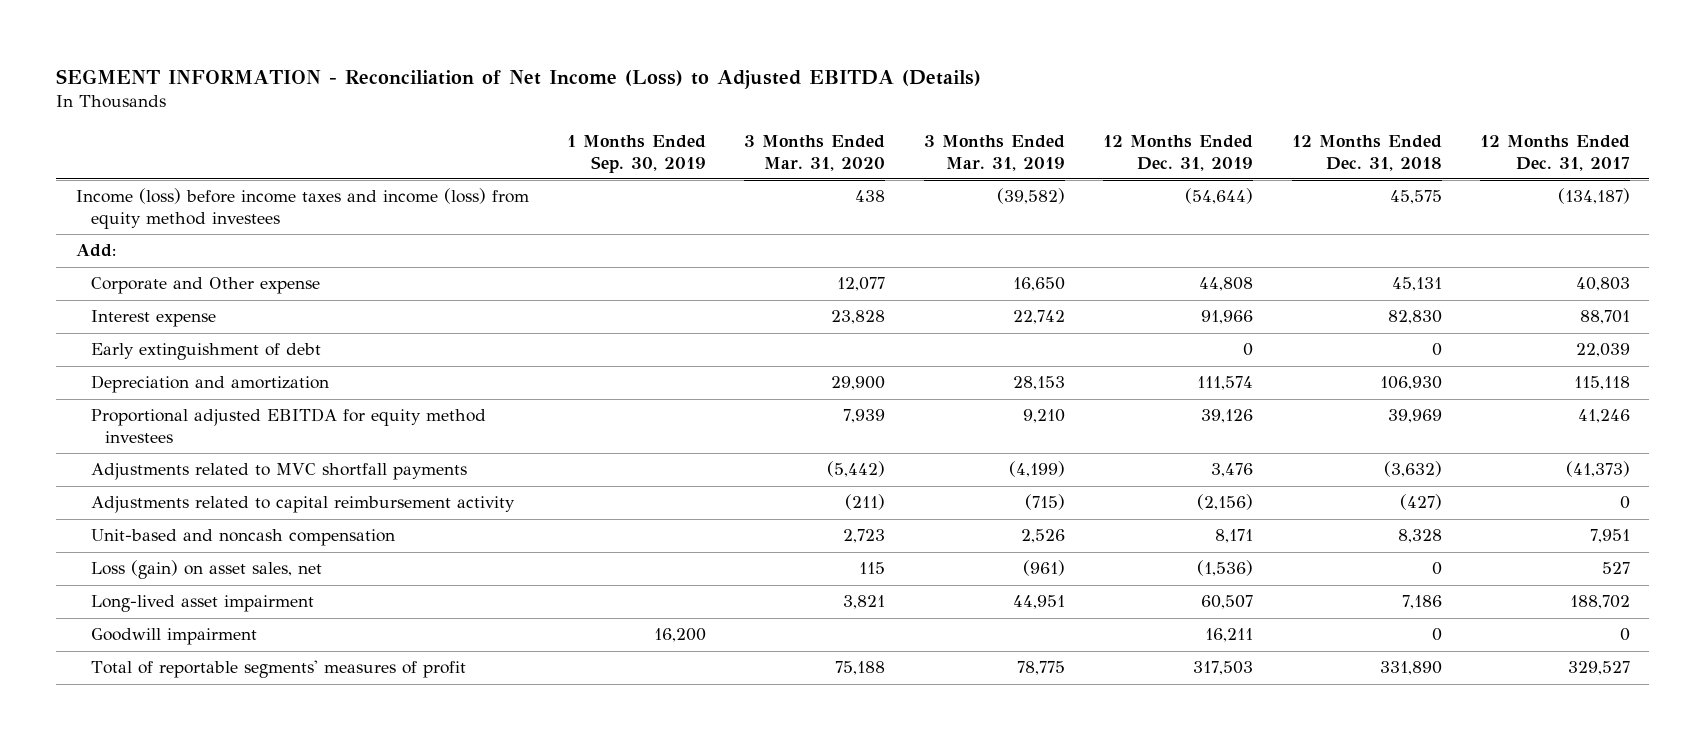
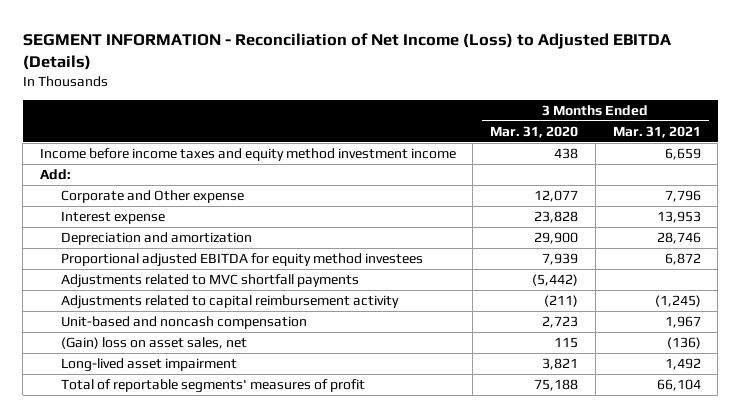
- | 1 Months Ended Sep. 30, 2019 | 3 Months Ended Mar. 31, 2020 | 3 Months Ended Mar. 31, 2019 | 12 Months Ended Dec. 31, 2019 | 12 Months Ended Dec. 31, 2018 | 12 Months Ended Dec. 31, 2017
+ | 3 Months Ended Mar. 31, 2020 | 3 Months Ended Mar. 31, 2021
- Income (loss) before income taxes and income (loss) from equity method investees | | 438 | (39,582) | (54,644) | 45,575 | (134,187)
+ Income before income taxes and equity method investment income | 438 | 6,659
- Early extinguishment of debt | | | | 0 | 0 | 22,039
- Loss (gain) on asset sales, net | | 115 | (961) | (1,536) | 0 | 527
+ (Gain) loss on asset sales, net | 115 | (136)
- Goodwill impairment | 16,200 | | | 16,211 | 0 | 0

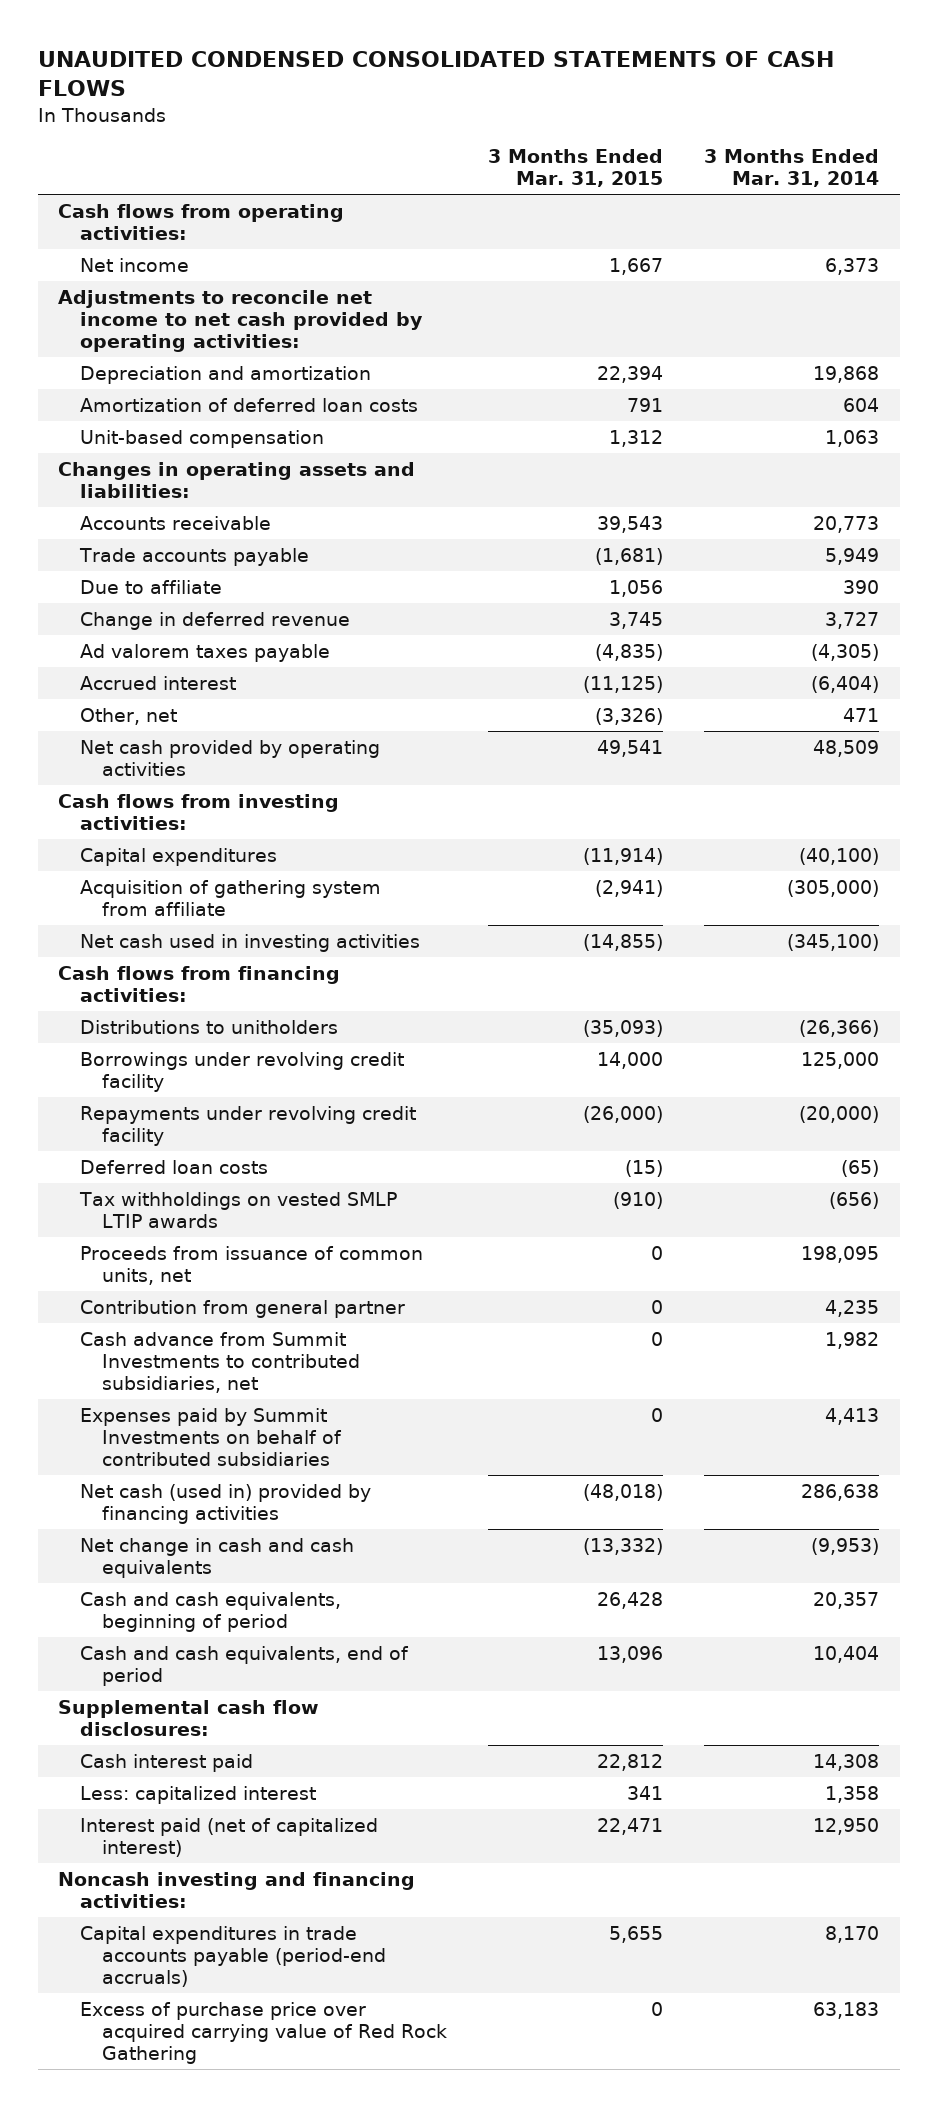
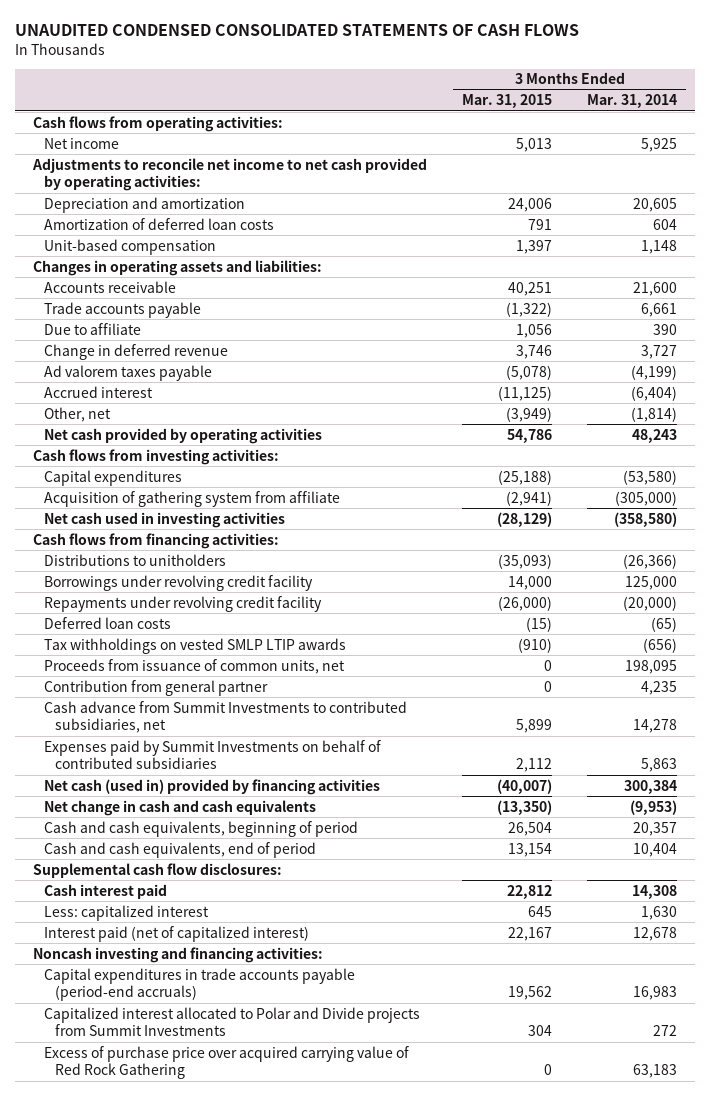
- Net income | 1,667 | 6,373
+ Net income | 5,013 | 5,925
- Depreciation and amortization | 22,394 | 19,868
+ Depreciation and amortization | 24,006 | 20,605
- Unit-based compensation | 1,312 | 1,063
+ Unit-based compensation | 1,397 | 1,148
- Accounts receivable | 39,543 | 20,773
- Trade accounts payable | (1,681) | 5,949
+ Accounts receivable | 40,251 | 21,600
+ Trade accounts payable | (1,322) | 6,661
- Change in deferred revenue | 3,745 | 3,727
- Ad valorem taxes payable | (4,835) | (4,305)
+ Change in deferred revenue | 3,746 | 3,727
+ Ad valorem taxes payable | (5,078) | (4,199)
- Other, net | (3,326) | 471
- Net cash provided by operating activities | 49,541 | 48,509
+ Other, net | (3,949) | (1,814)
+ Net cash provided by operating activities | 54,786 | 48,243
- Capital expenditures | (11,914) | (40,100)
+ Capital expenditures | (25,188) | (53,580)
- Net cash used in investing activities | (14,855) | (345,100)
+ Net cash used in investing activities | (28,129) | (358,580)
- Cash advance from Summit Investments to contributed subsidiaries, net | 0 | 1,982
- Expenses paid by Summit Investments on behalf of contributed subsidiaries | 0 | 4,413
- Net cash (used in) provided by financing activities | (48,018) | 286,638
- Net change in cash and cash equivalents | (13,332) | (9,953)
- Cash and cash equivalents, beginning of period | 26,428 | 20,357
- Cash and cash equivalents, end of period | 13,096 | 10,404
+ Cash advance from Summit Investments to contributed subsidiaries, net | 5,899 | 14,278
+ Expenses paid by Summit Investments on behalf of contributed subsidiaries | 2,112 | 5,863
+ Net cash (used in) provided by financing activities | (40,007) | 300,384
+ Net change in cash and cash equivalents | (13,350) | (9,953)
+ Cash and cash equivalents, beginning of period | 26,504 | 20,357
+ Cash and cash equivalents, end of period | 13,154 | 10,404
- Less: capitalized interest | 341 | 1,358
- Interest paid (net of capitalized interest) | 22,471 | 12,950
+ Less: capitalized interest | 645 | 1,630
+ Interest paid (net of capitalized interest) | 22,167 | 12,678
- Capital expenditures in trade accounts payable (period-end accruals) | 5,655 | 8,170
+ Capital expenditures in trade accounts payable (period-end accruals) | 19,562 | 16,983
+ Capitalized interest allocated to Polar and Divide projects from Summit Investments | 304 | 272

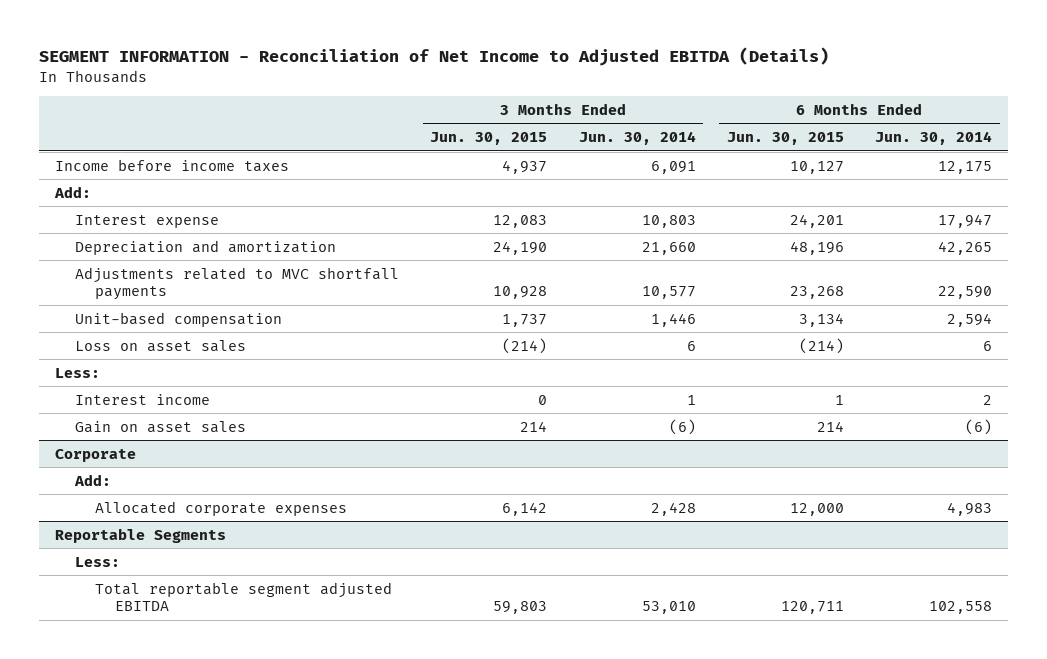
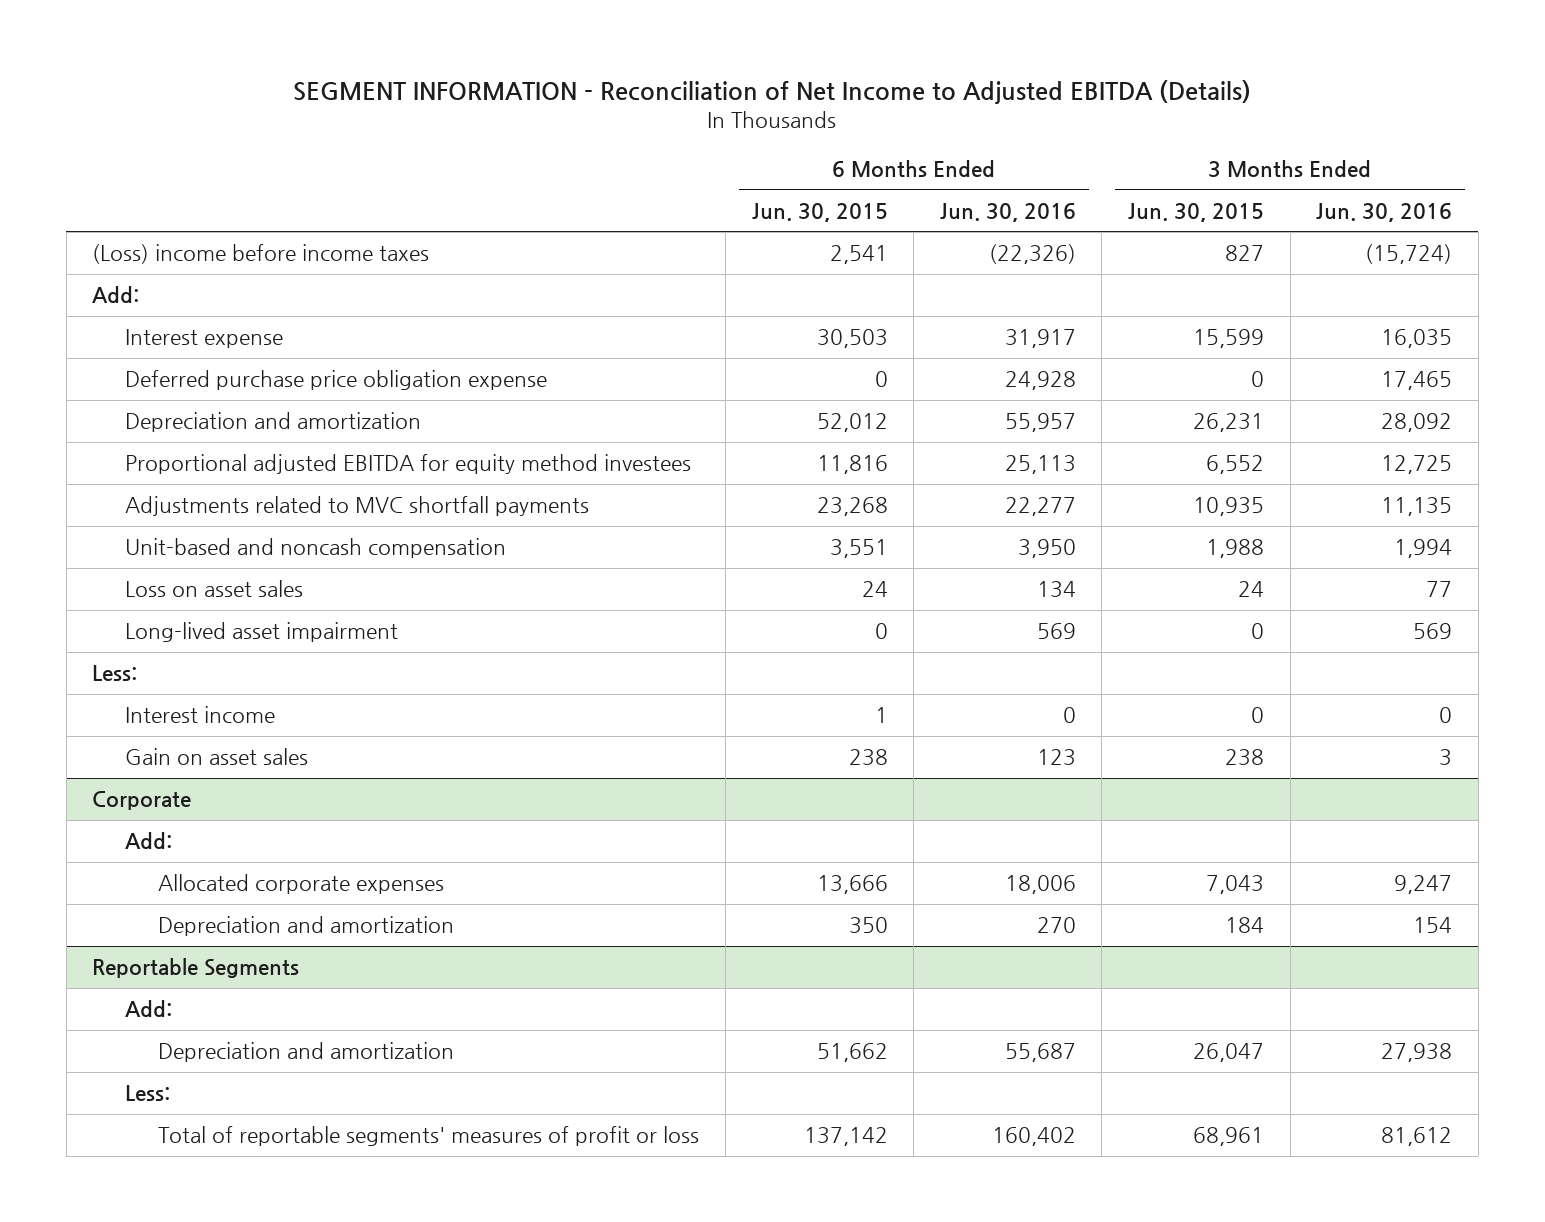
- | 3 Months Ended Jun. 30, 2015 | 3 Months Ended Jun. 30, 2014 | 6 Months Ended Jun. 30, 2015 | 6 Months Ended Jun. 30, 2014
+ | 6 Months Ended Jun. 30, 2015 | 6 Months Ended Jun. 30, 2016 | 3 Months Ended Jun. 30, 2015 | 3 Months Ended Jun. 30, 2016
- Income before income taxes | 4,937 | 6,091 | 10,127 | 12,175
+ (Loss) income before income taxes | 2,541 | (22,326) | 827 | (15,724)
- Interest expense | 12,083 | 10,803 | 24,201 | 17,947
- Depreciation and amortization | 24,190 | 21,660 | 48,196 | 42,265
- Adjustments related to MVC shortfall payments | 10,928 | 10,577 | 23,268 | 22,590
- Unit-based compensation | 1,737 | 1,446 | 3,134 | 2,594
- Loss on asset sales | (214) | 6 | (214) | 6
+ Interest expense | 30,503 | 31,917 | 15,599 | 16,035
+ Deferred purchase price obligation expense | 0 | 24,928 | 0 | 17,465
+ Depreciation and amortization | 52,012 | 55,957 | 26,231 | 28,092
+ Proportional adjusted EBITDA for equity method investees | 11,816 | 25,113 | 6,552 | 12,725
+ Adjustments related to MVC shortfall payments | 23,268 | 22,277 | 10,935 | 11,135
+ Unit-based and noncash compensation | 3,551 | 3,950 | 1,988 | 1,994
+ Loss on asset sales | 24 | 134 | 24 | 77
+ Long-lived asset impairment | 0 | 569 | 0 | 569
- Gain on asset sales | 214 | (6) | 214 | (6)
+ Gain on asset sales | 238 | 123 | 238 | 3
@ Corporate
- Allocated corporate expenses | 6,142 | 2,428 | 12,000 | 4,983
+ Allocated corporate expenses | 13,666 | 18,006 | 7,043 | 9,247
+ Depreciation and amortization | 350 | 270 | 184 | 154
@ Reportable Segments
+ Add:
+ Depreciation and amortization | 51,662 | 55,687 | 26,047 | 27,938
- Total reportable segment adjusted EBITDA | 59,803 | 53,010 | 120,711 | 102,558
+ Total of reportable segments' measures of profit or loss | 137,142 | 160,402 | 68,961 | 81,612

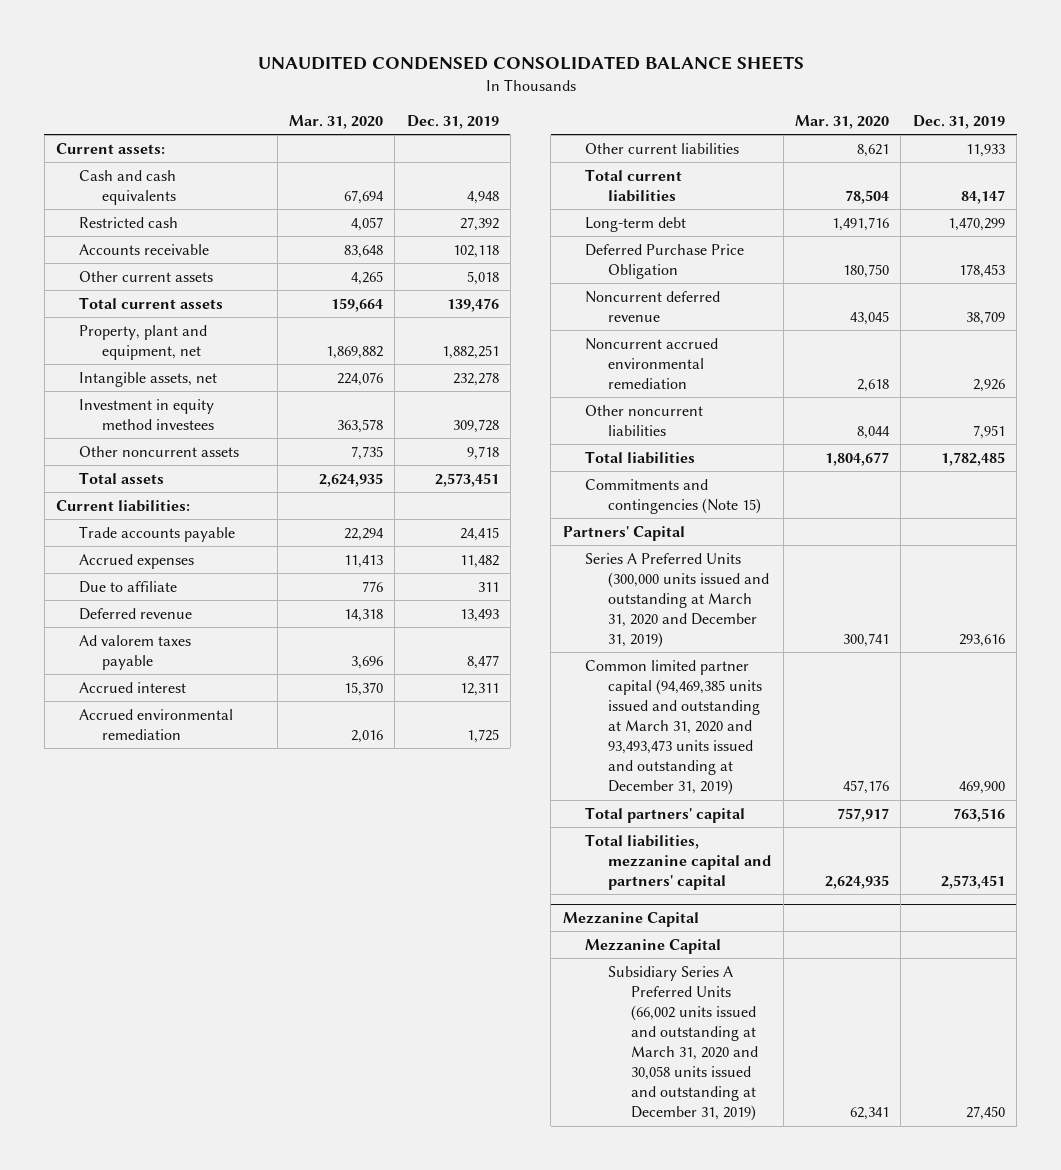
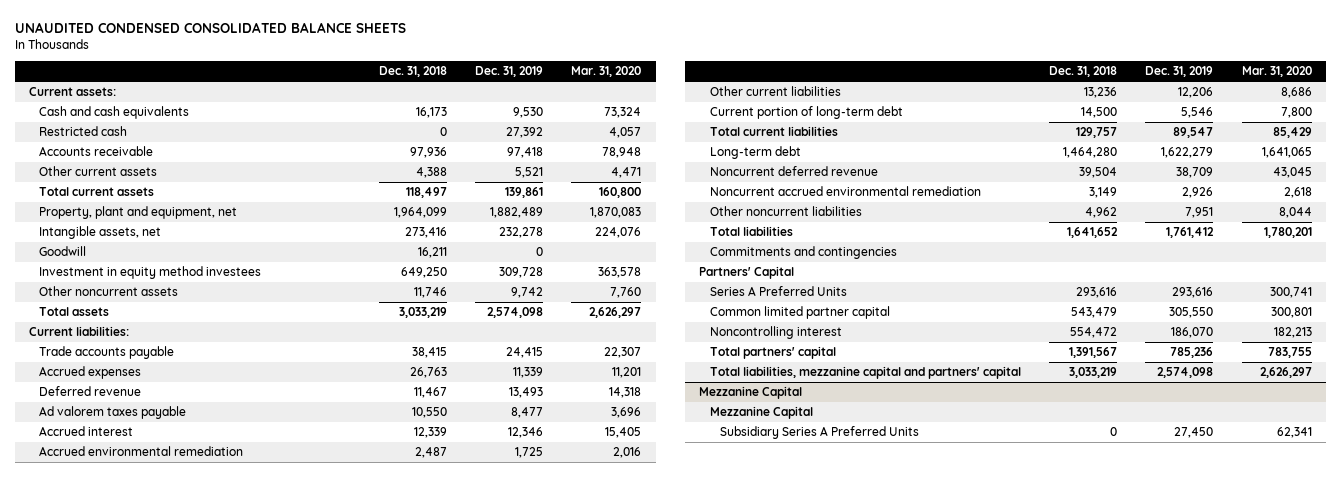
- | Mar. 31, 2020 | Dec. 31, 2019
+ | Dec. 31, 2018 | Dec. 31, 2019 | Mar. 31, 2020
- Cash and cash equivalents | 67,694 | 4,948
+ Cash and cash equivalents | 16,173 | 9,530 | 73,324
- Accounts receivable | 83,648 | 102,118
- Other current assets | 4,265 | 5,018
- Total current assets | 159,664 | 139,476
- Property, plant and equipment, net | 1,869,882 | 1,882,251
+ Accounts receivable | 97,936 | 97,418 | 78,948
+ Other current assets | 4,388 | 5,521 | 4,471
+ Total current assets | 118,497 | 139,861 | 160,800
+ Property, plant and equipment, net | 1,964,099 | 1,882,489 | 1,870,083
+ Goodwill | 16,211 | 0 |
- Other noncurrent assets | 7,735 | 9,718
- Total assets | 2,624,935 | 2,573,451
+ Other noncurrent assets | 11,746 | 9,742 | 7,760
+ Total assets | 3,033,219 | 2,574,098 | 2,626,297
- Trade accounts payable | 22,294 | 24,415
- Accrued expenses | 11,413 | 11,482
- Due to affiliate | 776 | 311
+ Trade accounts payable | 38,415 | 24,415 | 22,307
+ Accrued expenses | 26,763 | 11,339 | 11,201
- Accrued interest | 15,370 | 12,311
+ Accrued interest | 12,339 | 12,346 | 15,405
- Other current liabilities | 8,621 | 11,933
- Total current liabilities | 78,504 | 84,147
- Long-term debt | 1,491,716 | 1,470,299
- Deferred Purchase Price Obligation | 180,750 | 178,453
+ Other current liabilities | 13,236 | 12,206 | 8,686
+ Current portion of long-term debt | 14,500 | 5,546 | 7,800
+ Total current liabilities | 129,757 | 89,547 | 85,429
+ Long-term debt | 1,464,280 | 1,622,279 | 1,641,065
- Total liabilities | 1,804,677 | 1,782,485
- Commitments and contingencies (Note 15)
+ Total liabilities | 1,641,652 | 1,761,412 | 1,780,201
+ Commitments and contingencies
- Series A Preferred Units (300,000 units issued and outstanding at March 31, 2020 and December 31, 2019) | 300,741 | 293,616
- Common limited partner capital (94,469,385 units issued and outstanding at March 31, 2020 and 93,493,473 units issued and outstanding at December 31, 2019) | 457,176 | 469,900
- Total partners' capital | 757,917 | 763,516
- Total liabilities, mezzanine capital and partners' capital | 2,624,935 | 2,573,451
+ Series A Preferred Units | 293,616 | 293,616 | 300,741
+ Common limited partner capital | 543,479 | 305,550 | 300,801
+ Noncontrolling interest | 554,472 | 186,070 | 182,213
+ Total partners' capital | 1,391,567 | 785,236 | 783,755
+ Total liabilities, mezzanine capital and partners' capital | 3,033,219 | 2,574,098 | 2,626,297
@ Mezzanine Capital
- Subsidiary Series A Preferred Units (66,002 units issued and outstanding at March 31, 2020 and 30,058 units issued and outstanding at December 31, 2019) | 62,341 | 27,450
+ Subsidiary Series A Preferred Units | 0 | 27,450 | 62,341

